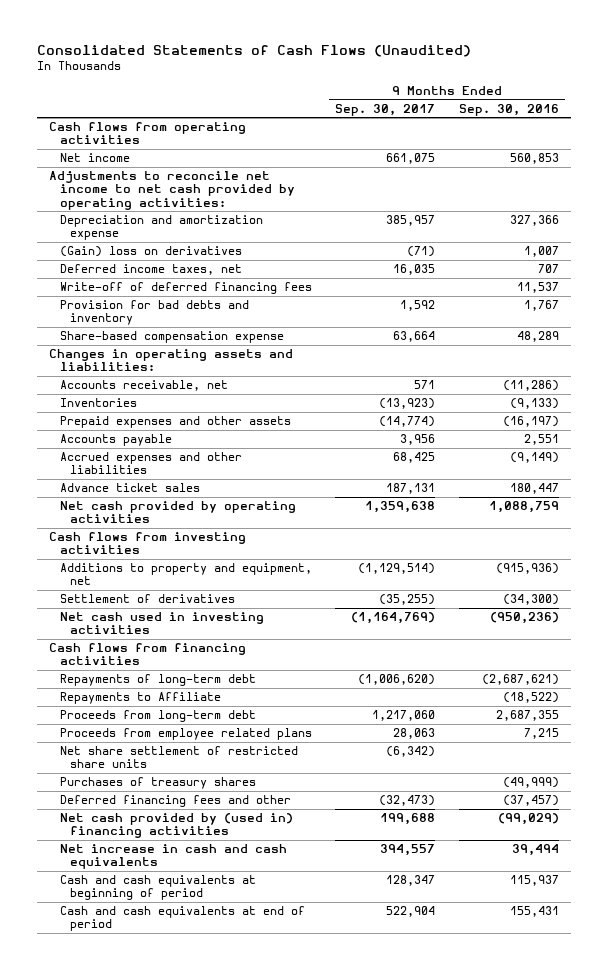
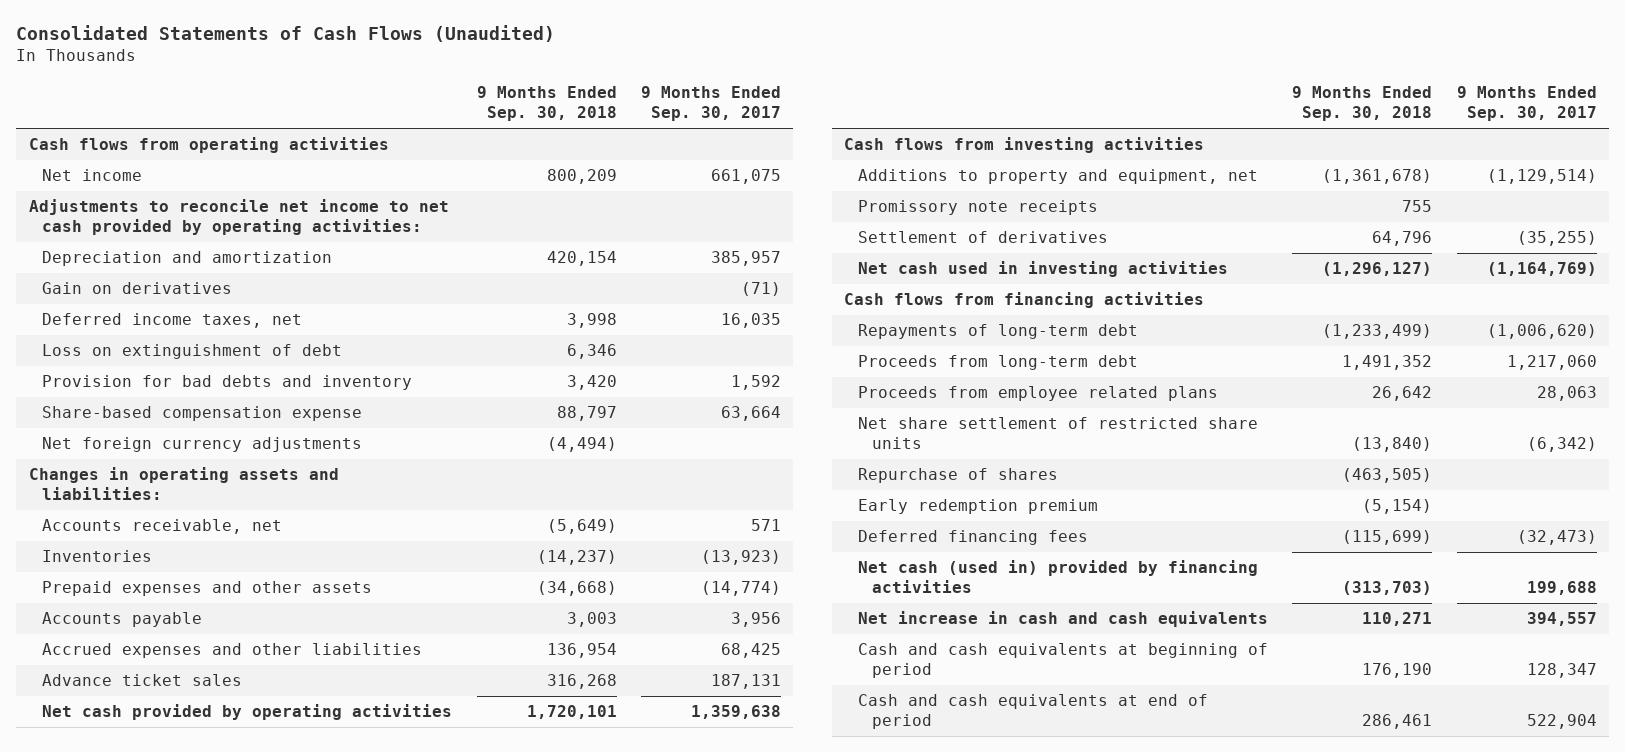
- | 9 Months Ended Sep. 30, 2017 | 9 Months Ended Sep. 30, 2016
+ | 9 Months Ended Sep. 30, 2018 | 9 Months Ended Sep. 30, 2017
- Depreciation and amortization expense | 385,957 | 327,366
- (Gain) loss on derivatives | (71) | 1,007
+ Depreciation and amortization | 420,154 | 385,957
+ Gain on derivatives | | (71)
- Write-off of deferred financing fees | | 11,537
+ Loss on extinguishment of debt | 6,346 |
+ Net foreign currency adjustments | (4,494) |
+ Promissory note receipts | 755 |
- Repayments to Affiliate | | (18,522)
- Purchases of treasury shares | | (49,999)
- Deferred financing fees and other | (32,473) | (37,457)
- Net cash provided by (used in) financing activities | 199,688 | (99,029)
+ Repurchase of shares | (463,505) |
+ Early redemption premium | (5,154) |
+ Deferred financing fees | (115,699) | (32,473)
+ Net cash (used in) provided by financing activities | (313,703) | 199,688

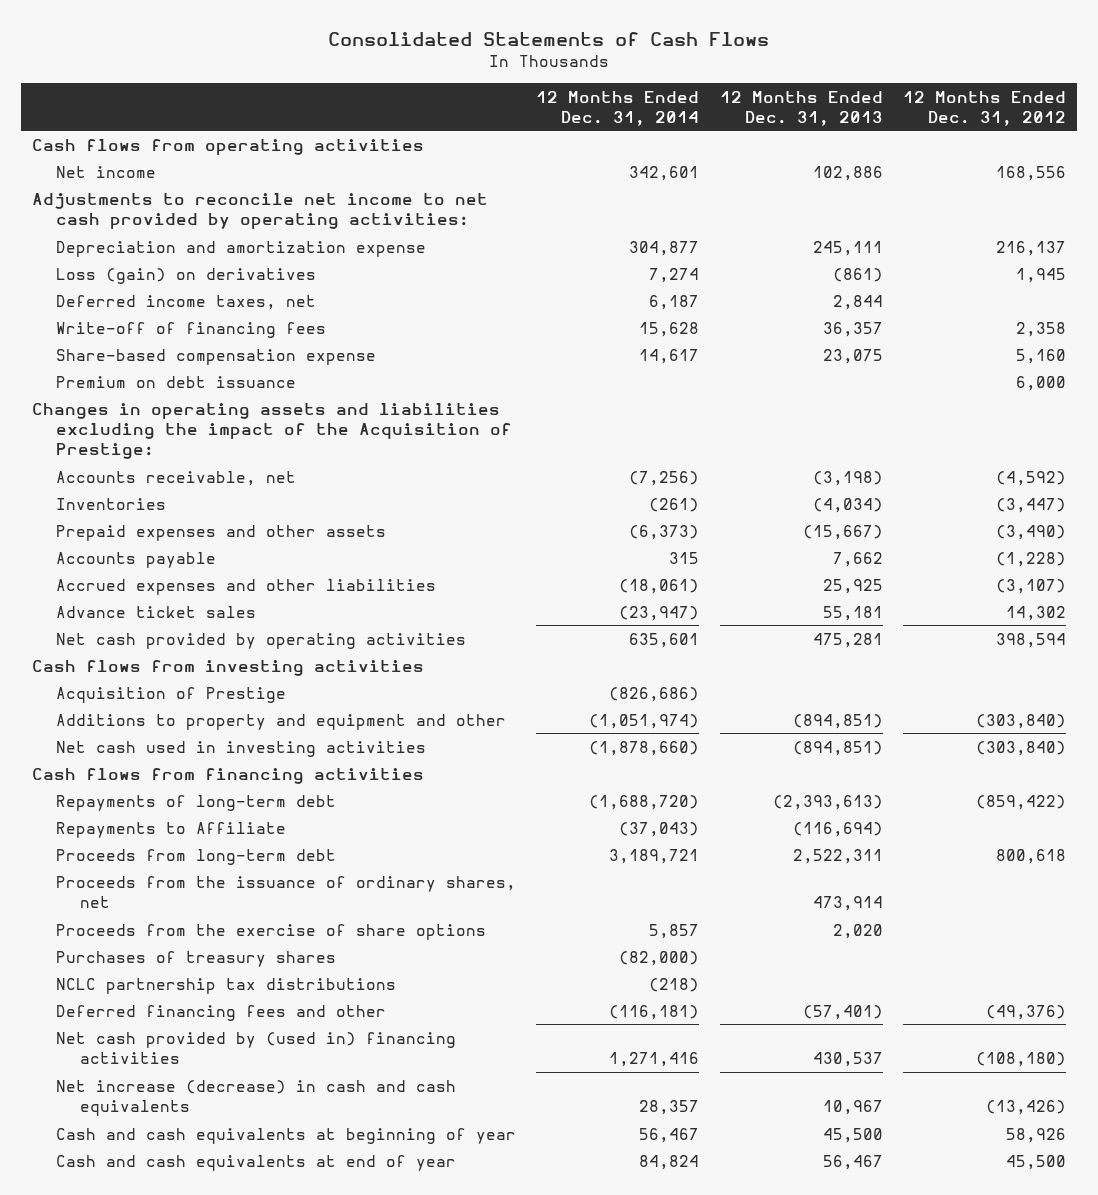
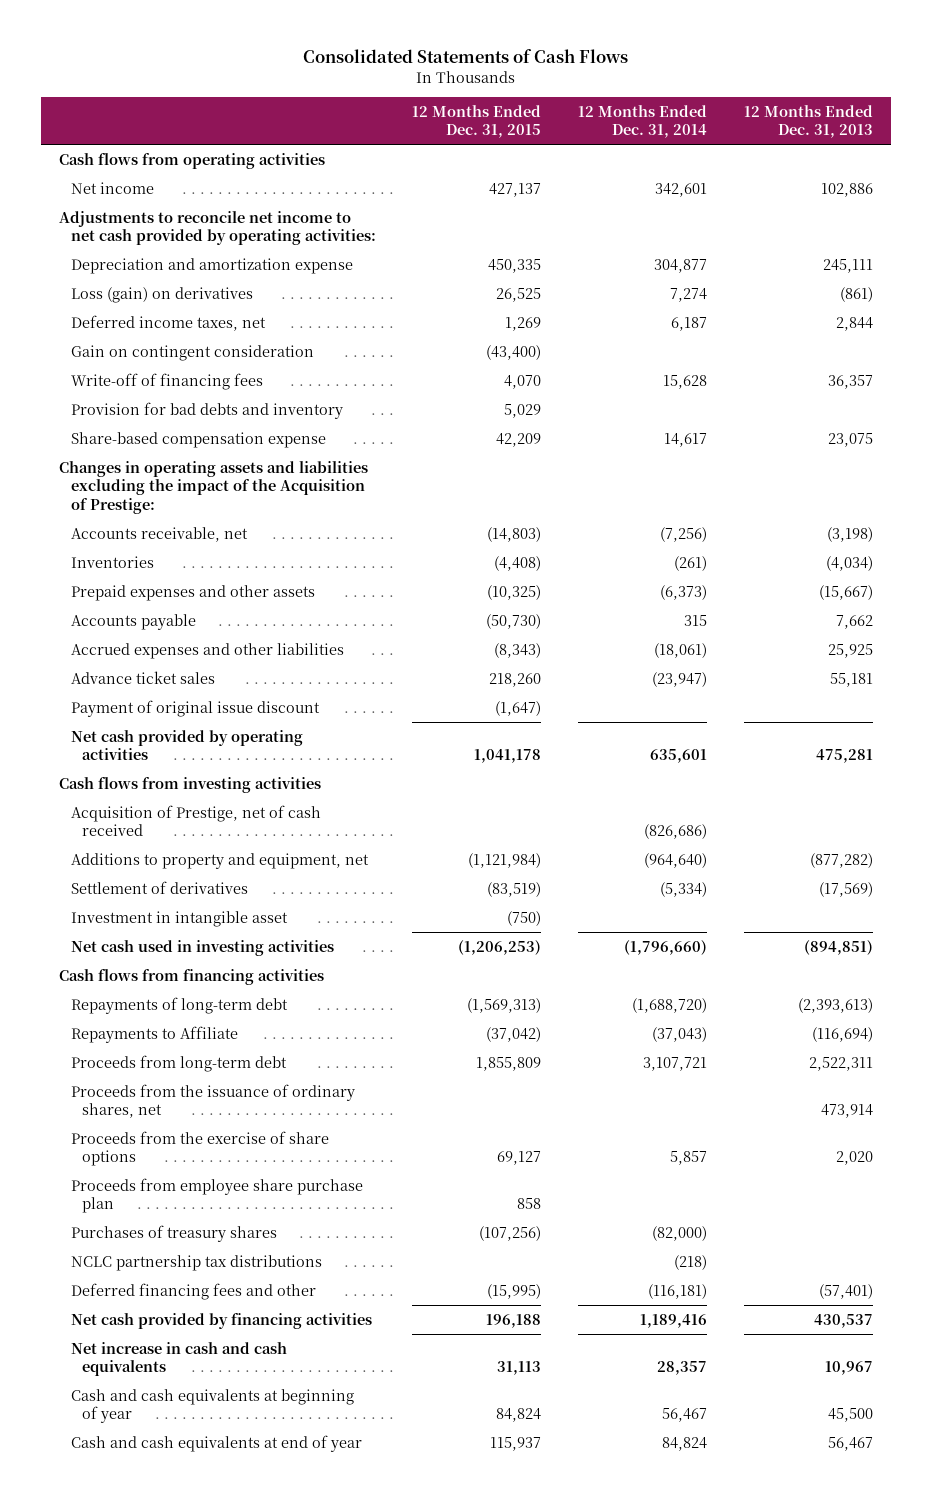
- | 12 Months Ended Dec. 31, 2014 | 12 Months Ended Dec. 31, 2013 | 12 Months Ended Dec. 31, 2012
+ | 12 Months Ended Dec. 31, 2015 | 12 Months Ended Dec. 31, 2014 | 12 Months Ended Dec. 31, 2013
+ Gain on contingent consideration | (43,400) | |
+ Provision for bad debts and inventory | 5,029 | |
- Premium on debt issuance | | | 6,000
+ Payment of original issue discount | (1,647) | |
- Acquisition of Prestige | (826,686) | |
- Additions to property and equipment and other | (1,051,974) | (894,851) | (303,840)
- Net cash used in investing activities | (1,878,660) | (894,851) | (303,840)
+ Acquisition of Prestige, net of cash received | | (826,686) |
+ Additions to property and equipment, net | (1,121,984) | (964,640) | (877,282)
+ Settlement of derivatives | (83,519) | (5,334) | (17,569)
+ Investment in intangible asset | (750) | |
+ Net cash used in investing activities | (1,206,253) | (1,796,660) | (894,851)
- Proceeds from long-term debt | 3,189,721 | 2,522,311 | 800,618
+ Proceeds from long-term debt | 1,855,809 | 3,107,721 | 2,522,311
+ Proceeds from employee share purchase plan | 858 | |
- Net cash provided by (used in) financing activities | 1,271,416 | 430,537 | (108,180)
- Net increase (decrease) in cash and cash equivalents | 28,357 | 10,967 | (13,426)
+ Net cash provided by financing activities | 196,188 | 1,189,416 | 430,537
+ Net increase in cash and cash equivalents | 31,113 | 28,357 | 10,967

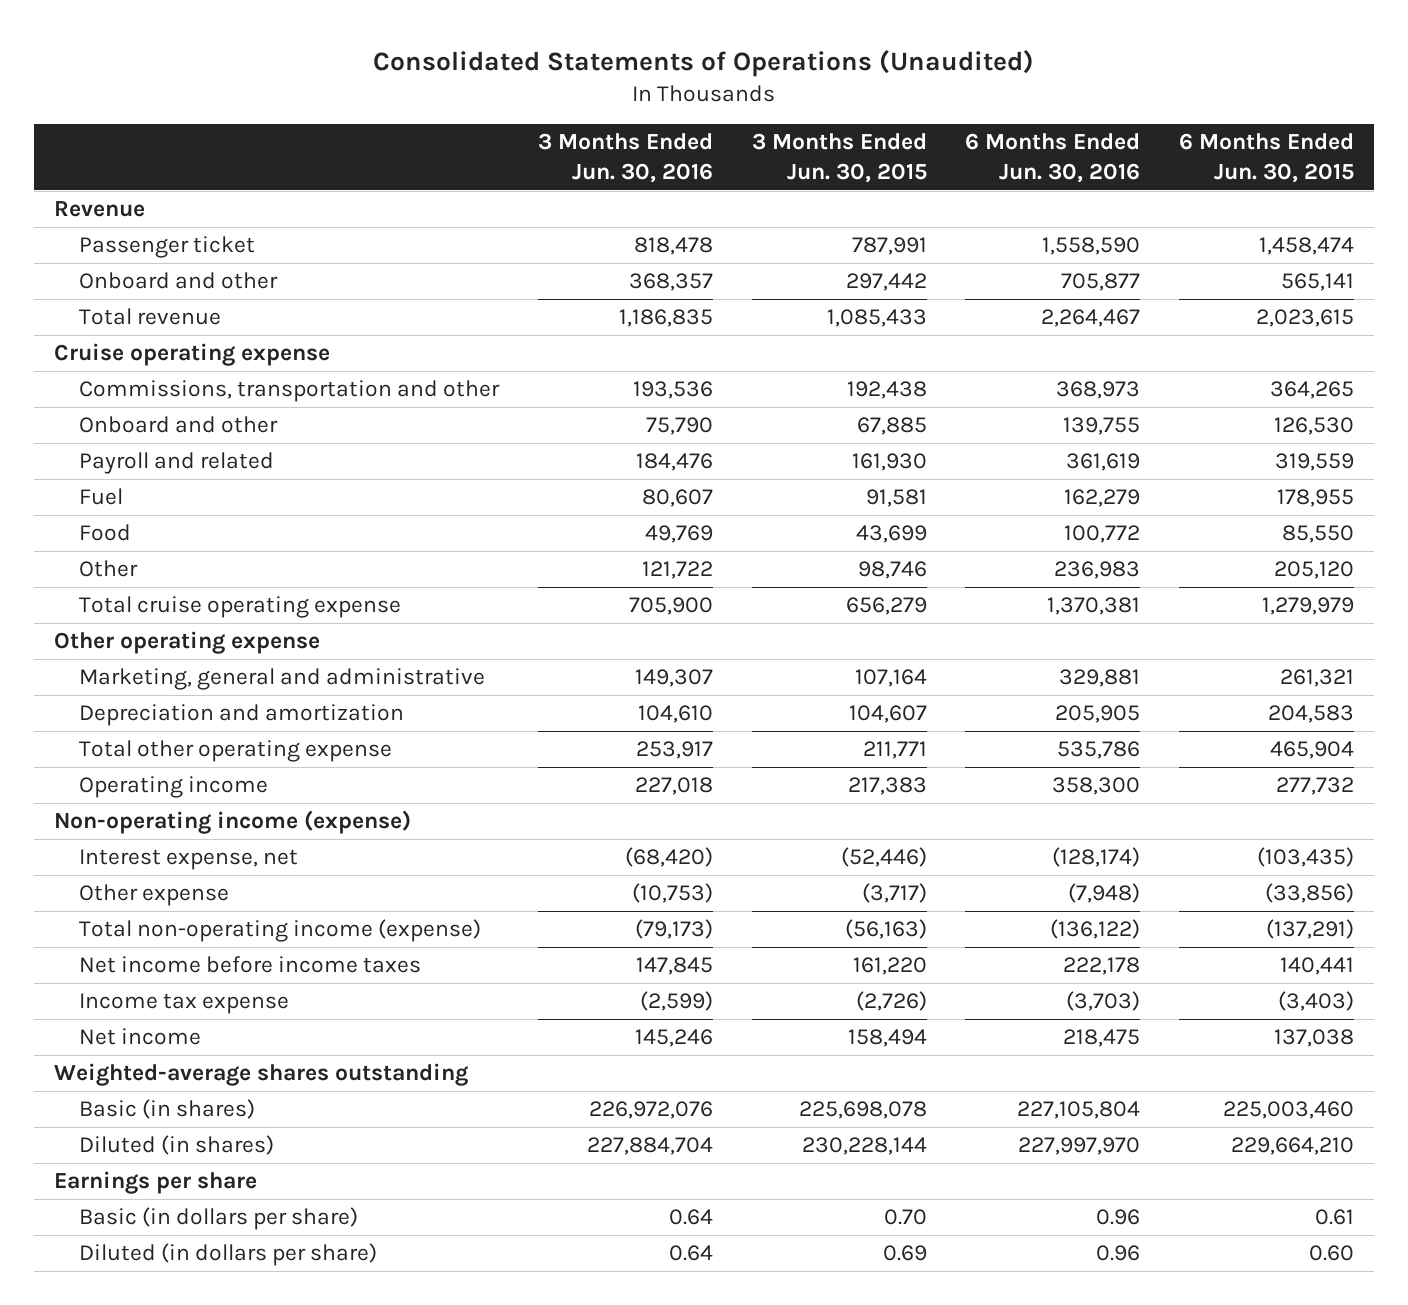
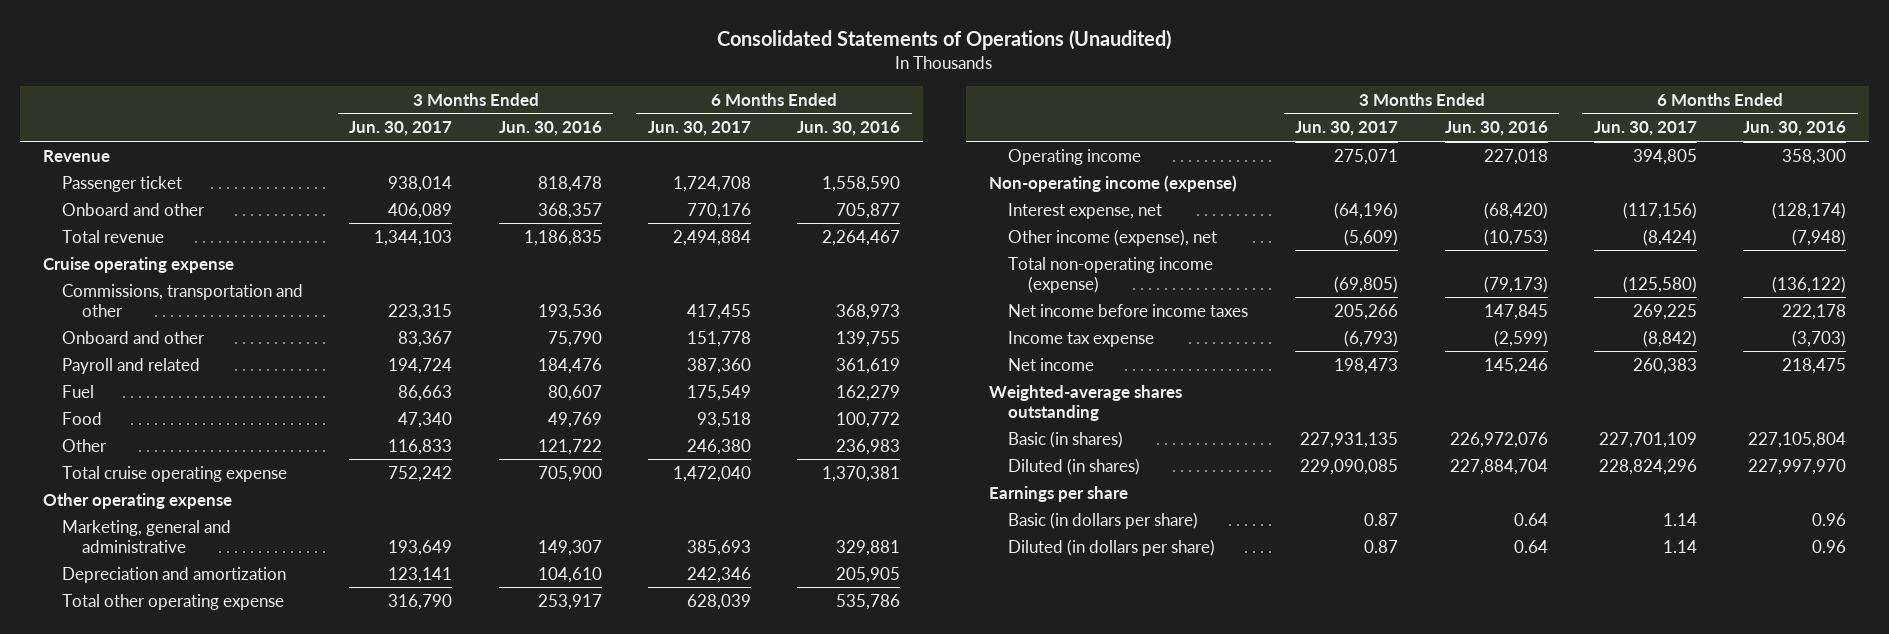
- | 3 Months Ended Jun. 30, 2016 | 3 Months Ended Jun. 30, 2015 | 6 Months Ended Jun. 30, 2016 | 6 Months Ended Jun. 30, 2015
+ | 3 Months Ended Jun. 30, 2017 | 3 Months Ended Jun. 30, 2016 | 6 Months Ended Jun. 30, 2017 | 6 Months Ended Jun. 30, 2016
- Other expense | (10,753) | (3,717) | (7,948) | (33,856)
+ Other income (expense), net | (5,609) | (10,753) | (8,424) | (7,948)

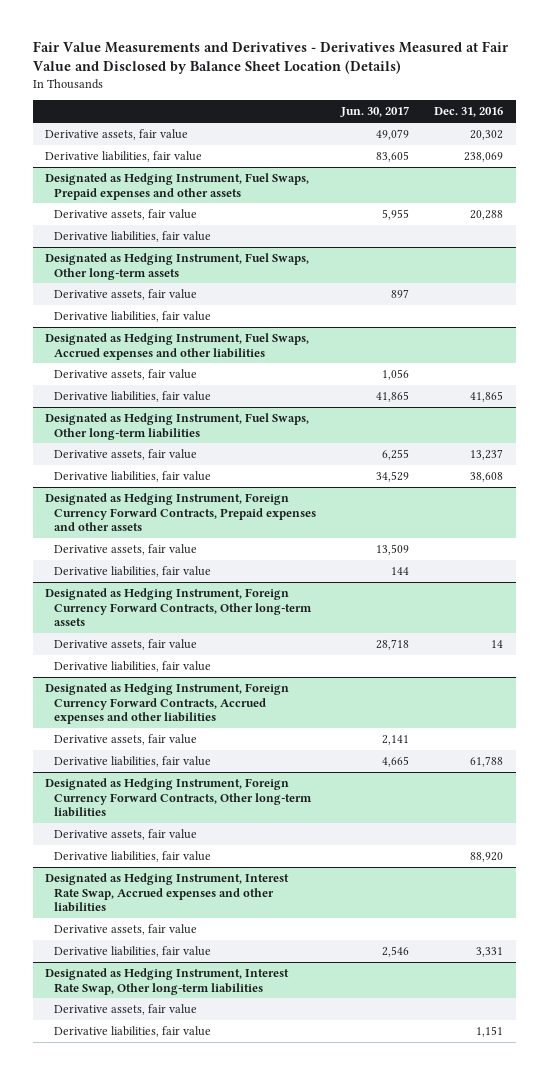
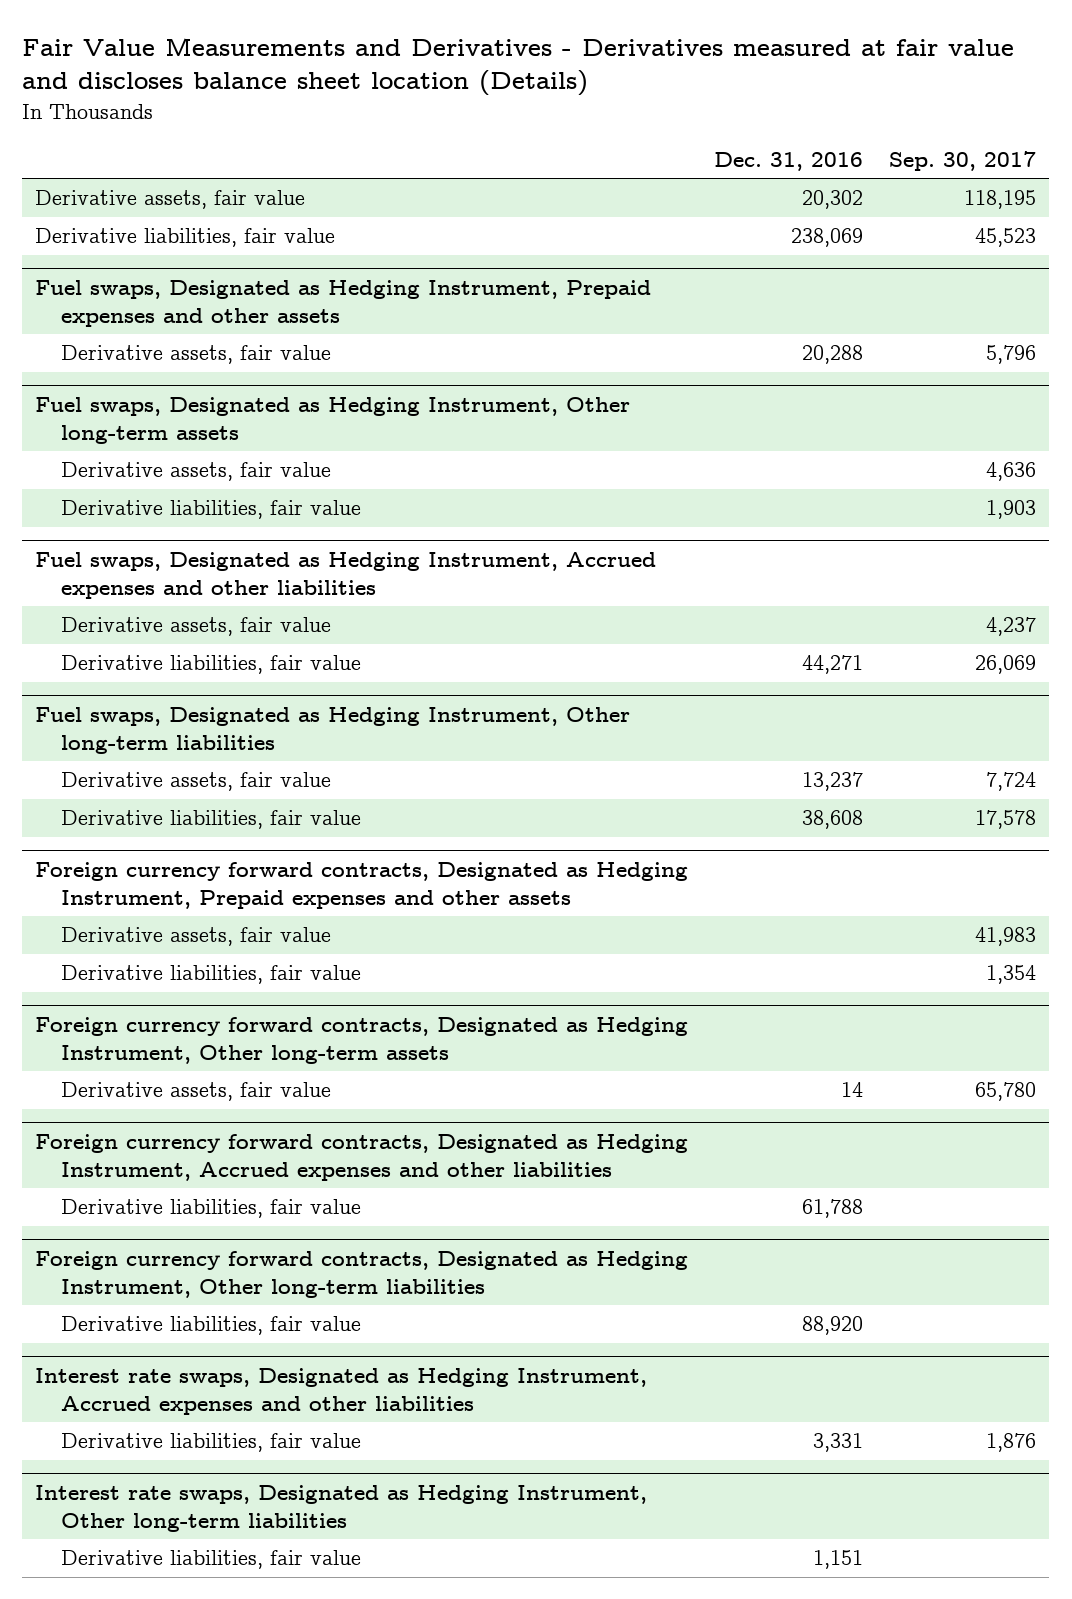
- Fair Value Measurements and Derivatives - Derivatives Measured at Fair Value and Disclosed by Balance Sheet Location (Details)
+ Fair Value Measurements and Derivatives - Derivatives measured at fair value and discloses balance sheet location (Details)
- | Jun. 30, 2017 | Dec. 31, 2016
+ | Dec. 31, 2016 | Sep. 30, 2017
- Designated as Hedging Instrument, Fuel Swaps, Prepaid expenses and other assets
+ Fuel swaps, Designated as Hedging Instrument, Prepaid expenses and other assets
- Derivative liabilities, fair value
- Designated as Hedging Instrument, Fuel Swaps, Other long-term assets
+ Fuel swaps, Designated as Hedging Instrument, Other long-term assets
- Designated as Hedging Instrument, Fuel Swaps, Accrued expenses and other liabilities
+ Fuel swaps, Designated as Hedging Instrument, Accrued expenses and other liabilities
- Derivative liabilities, fair value | 41,865 | 41,865
- Designated as Hedging Instrument, Fuel Swaps, Other long-term liabilities
+ Derivative liabilities, fair value | 44,271 | 26,069
+ Fuel swaps, Designated as Hedging Instrument, Other long-term liabilities
- Designated as Hedging Instrument, Foreign Currency Forward Contracts, Prepaid expenses and other assets
+ Foreign currency forward contracts, Designated as Hedging Instrument, Prepaid expenses and other assets
- Designated as Hedging Instrument, Foreign Currency Forward Contracts, Other long-term assets
+ Foreign currency forward contracts, Designated as Hedging Instrument, Other long-term assets
- Derivative liabilities, fair value
- Designated as Hedging Instrument, Foreign Currency Forward Contracts, Accrued expenses and other liabilities
- Derivative assets, fair value | 2,141 |
+ Foreign currency forward contracts, Designated as Hedging Instrument, Accrued expenses and other liabilities
- Designated as Hedging Instrument, Foreign Currency Forward Contracts, Other long-term liabilities
- Derivative assets, fair value
+ Foreign currency forward contracts, Designated as Hedging Instrument, Other long-term liabilities
- Designated as Hedging Instrument, Interest Rate Swap, Accrued expenses and other liabilities
- Derivative assets, fair value
+ Interest rate swaps, Designated as Hedging Instrument, Accrued expenses and other liabilities
- Designated as Hedging Instrument, Interest Rate Swap, Other long-term liabilities
- Derivative assets, fair value
+ Interest rate swaps, Designated as Hedging Instrument, Other long-term liabilities

